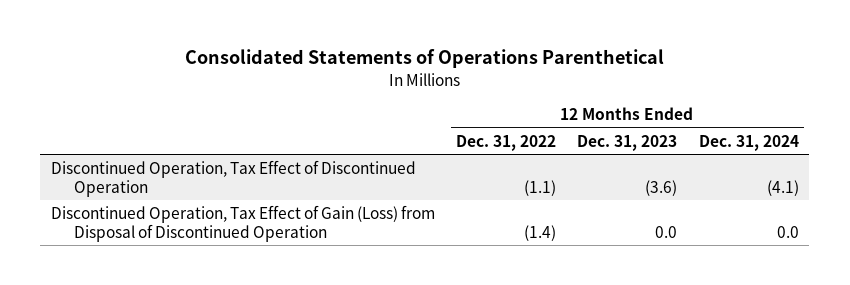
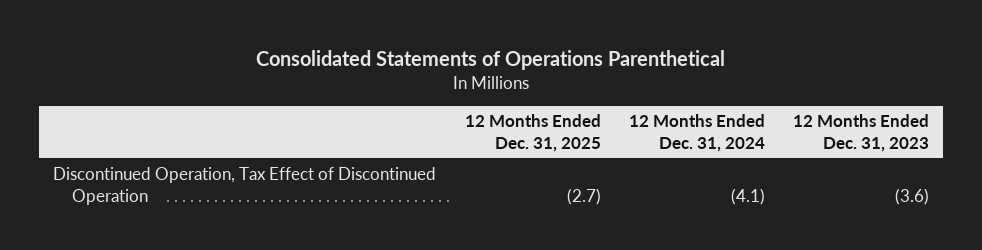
- | 12 Months Ended Dec. 31, 2022 | 12 Months Ended Dec. 31, 2023 | 12 Months Ended Dec. 31, 2024
+ | 12 Months Ended Dec. 31, 2025 | 12 Months Ended Dec. 31, 2024 | 12 Months Ended Dec. 31, 2023
- Discontinued Operation, Tax Effect of Gain (Loss) from Disposal of Discontinued Operation | (1.4) | 0.0 | 0.0

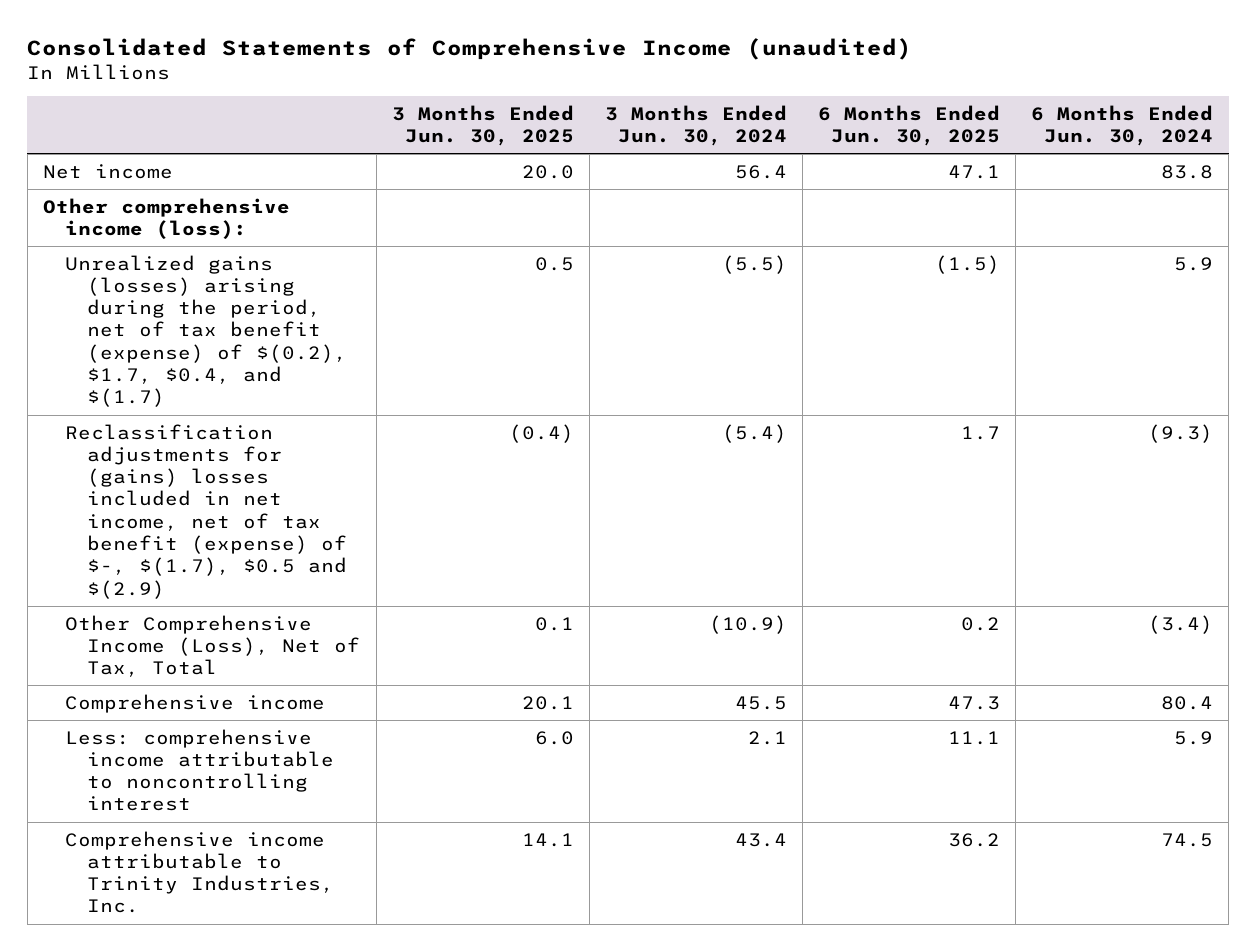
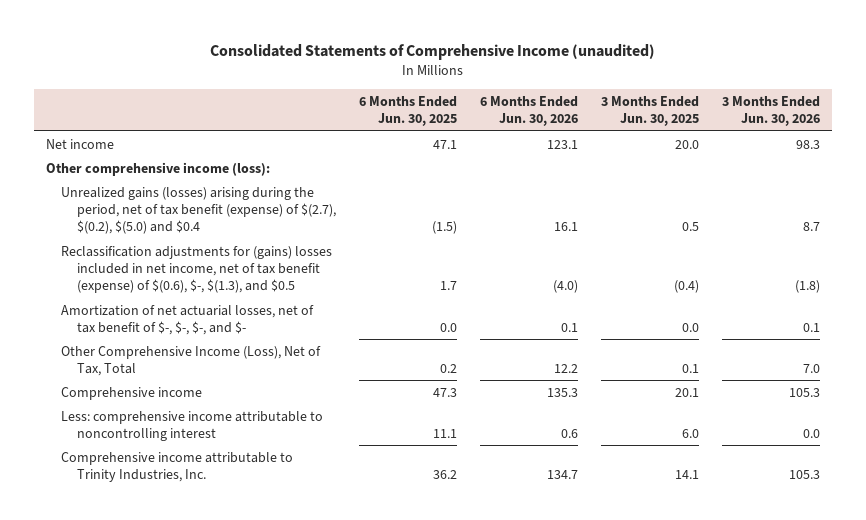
- | 3 Months Ended Jun. 30, 2025 | 3 Months Ended Jun. 30, 2024 | 6 Months Ended Jun. 30, 2025 | 6 Months Ended Jun. 30, 2024
+ | 6 Months Ended Jun. 30, 2025 | 6 Months Ended Jun. 30, 2026 | 3 Months Ended Jun. 30, 2025 | 3 Months Ended Jun. 30, 2026
- Unrealized gains (losses) arising during the period, net of tax benefit (expense) of $(0.2), $1.7, $0.4, and $(1.7) | 0.5 | (5.5) | (1.5) | 5.9
- Reclassification adjustments for (gains) losses included in net income, net of tax benefit (expense) of $-, $(1.7), $0.5 and $(2.9) | (0.4) | (5.4) | 1.7 | (9.3)
+ Unrealized gains (losses) arising during the period, net of tax benefit (expense) of $(2.7), $(0.2), $(5.0) and $0.4 | (1.5) | 16.1 | 0.5 | 8.7
+ Reclassification adjustments for (gains) losses included in net income, net of tax benefit (expense) of $(0.6), $-, $(1.3), and $0.5 | 1.7 | (4.0) | (0.4) | (1.8)
+ Amortization of net actuarial losses, net of tax benefit of $-, $-, $-, and $- | 0.0 | 0.1 | 0.0 | 0.1

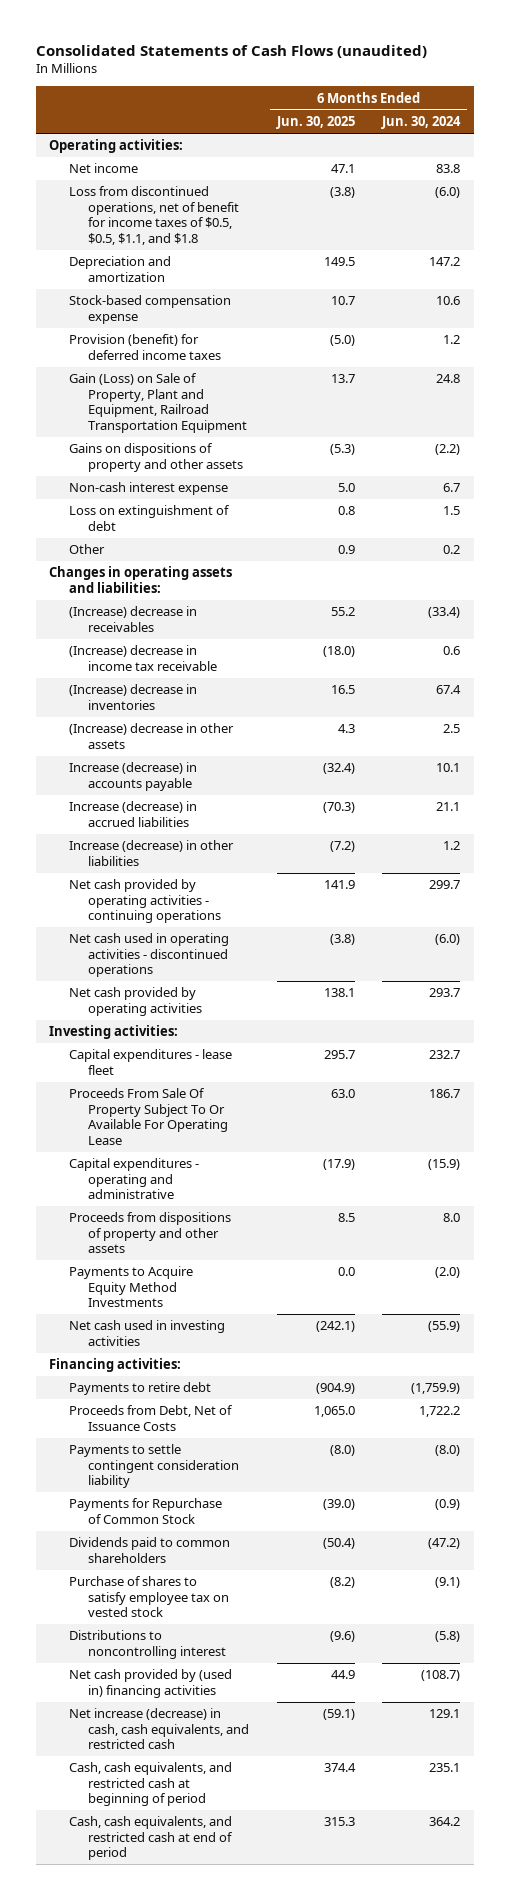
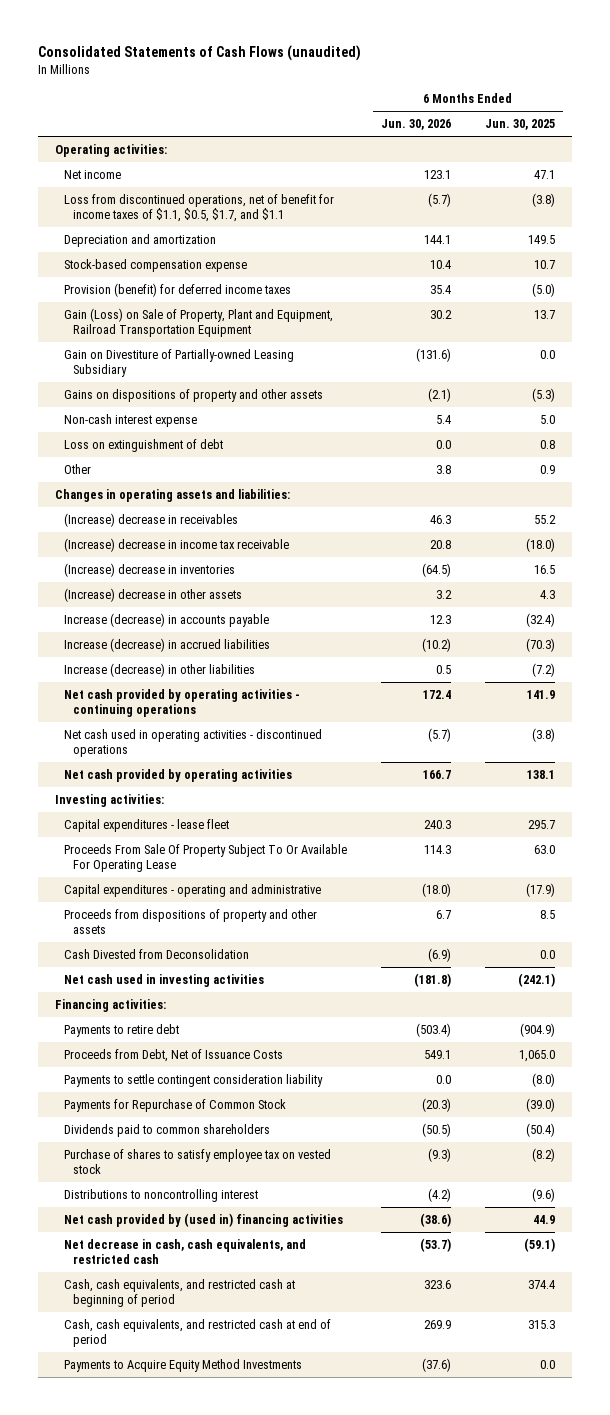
- | 6 Months Ended Jun. 30, 2025 | 6 Months Ended Jun. 30, 2024
+ | 6 Months Ended Jun. 30, 2026 | 6 Months Ended Jun. 30, 2025
- Loss from discontinued operations, net of benefit for income taxes of $0.5, $0.5, $1.1, and $1.8 | (3.8) | (6.0)
+ Loss from discontinued operations, net of benefit for income taxes of $1.1, $0.5, $1.7, and $1.1 | (5.7) | (3.8)
+ Gain on Divestiture of Partially-owned Leasing Subsidiary | (131.6) | 0.0
+ Cash Divested from Deconsolidation | (6.9) | 0.0
- Net increase (decrease) in cash, cash equivalents, and restricted cash | (59.1) | 129.1
+ Net decrease in cash, cash equivalents, and restricted cash | (53.7) | (59.1)
moved down: Payments to Acquire Equity Method Investments | (37.6) | 0.0

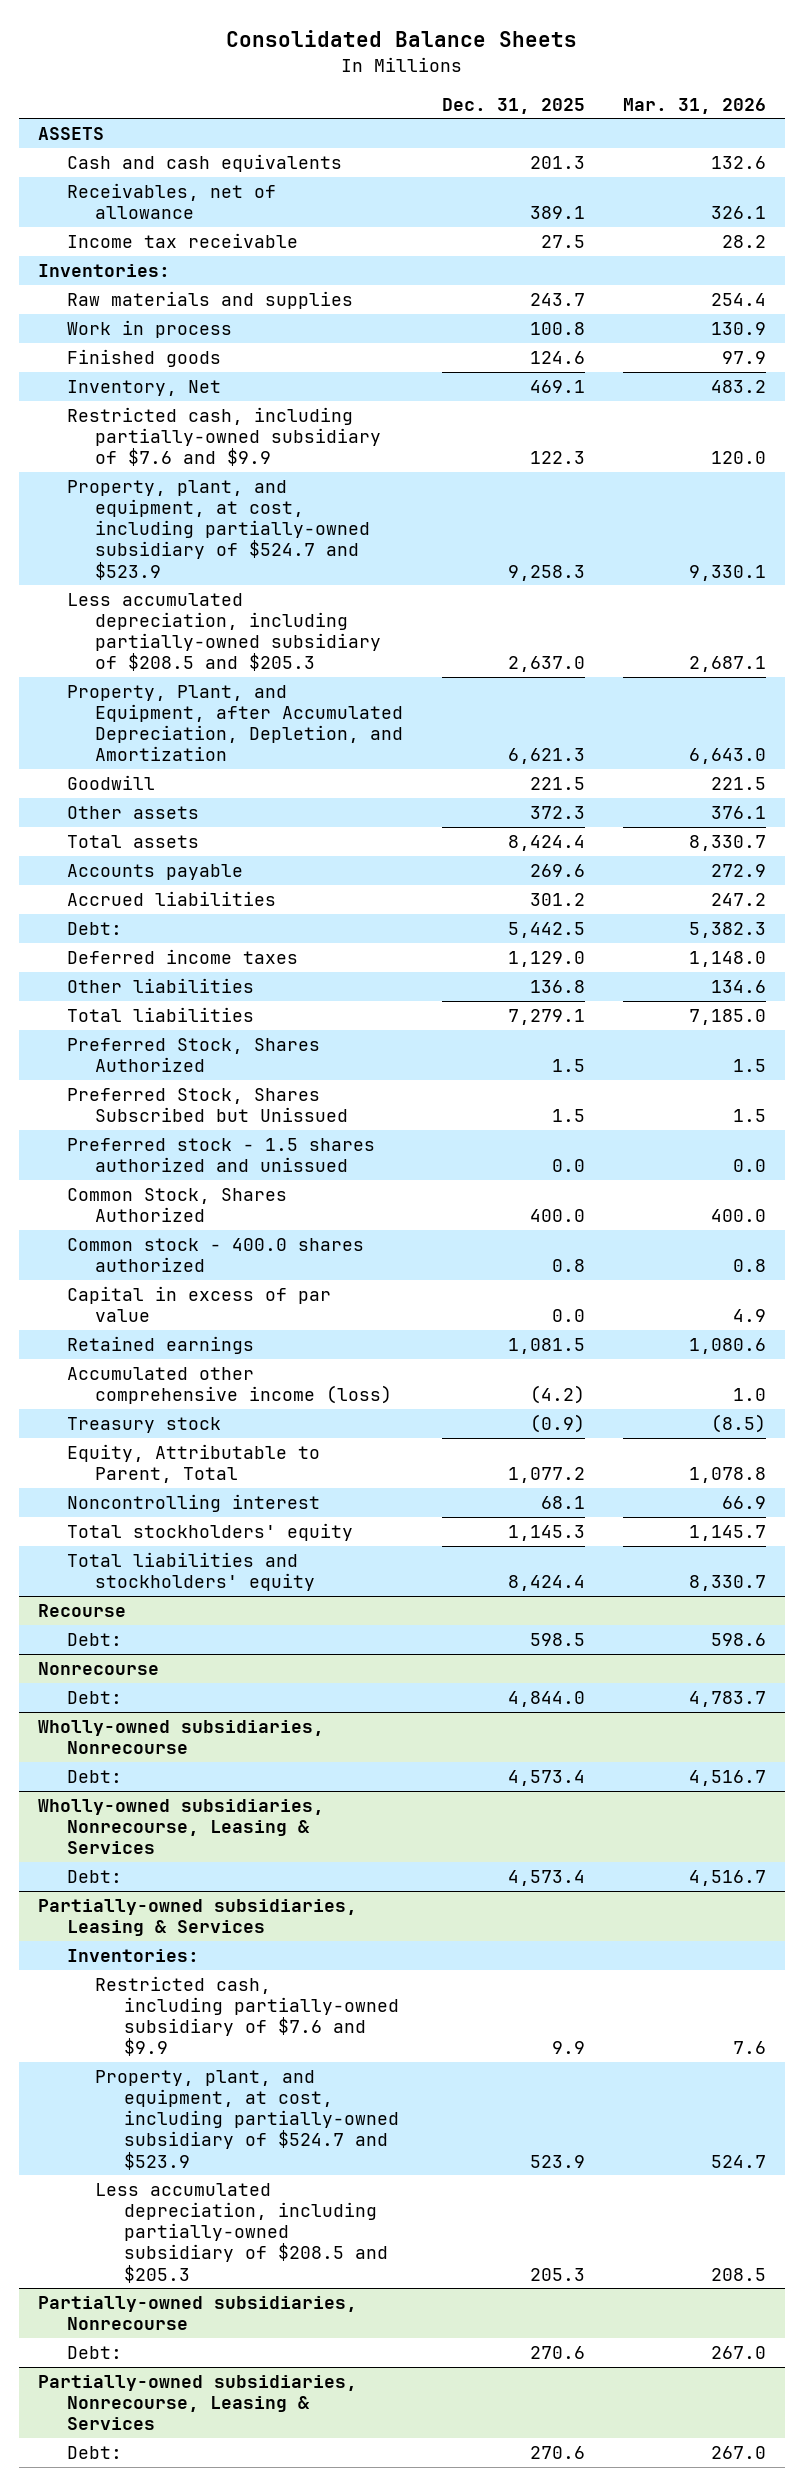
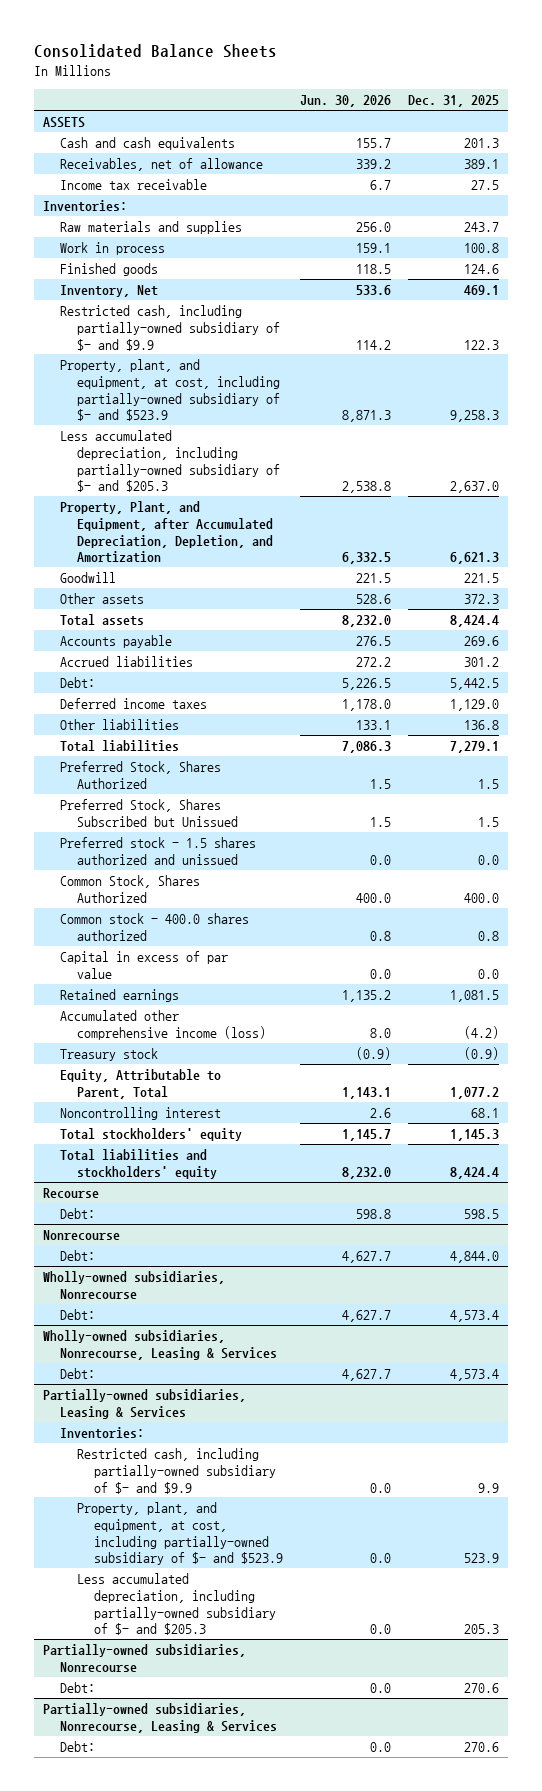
- | Dec. 31, 2025 | Mar. 31, 2026
+ | Jun. 30, 2026 | Dec. 31, 2025
- Restricted cash, including partially-owned subsidiary of $7.6 and $9.9 | 122.3 | 120.0
- Property, plant, and equipment, at cost, including partially-owned subsidiary of $524.7 and $523.9 | 9,258.3 | 9,330.1
- Less accumulated depreciation, including partially-owned subsidiary of $208.5 and $205.3 | 2,637.0 | 2,687.1
+ Restricted cash, including partially-owned subsidiary of $- and $9.9 | 114.2 | 122.3
+ Property, plant, and equipment, at cost, including partially-owned subsidiary of $- and $523.9 | 8,871.3 | 9,258.3
+ Less accumulated depreciation, including partially-owned subsidiary of $- and $205.3 | 2,538.8 | 2,637.0
@ Partially-owned subsidiaries, Leasing & Services
- Restricted cash, including partially-owned subsidiary of $7.6 and $9.9 | 9.9 | 7.6
- Property, plant, and equipment, at cost, including partially-owned subsidiary of $524.7 and $523.9 | 523.9 | 524.7
- Less accumulated depreciation, including partially-owned subsidiary of $208.5 and $205.3 | 205.3 | 208.5
+ Restricted cash, including partially-owned subsidiary of $- and $9.9 | 0.0 | 9.9
+ Property, plant, and equipment, at cost, including partially-owned subsidiary of $- and $523.9 | 0.0 | 523.9
+ Less accumulated depreciation, including partially-owned subsidiary of $- and $205.3 | 0.0 | 205.3

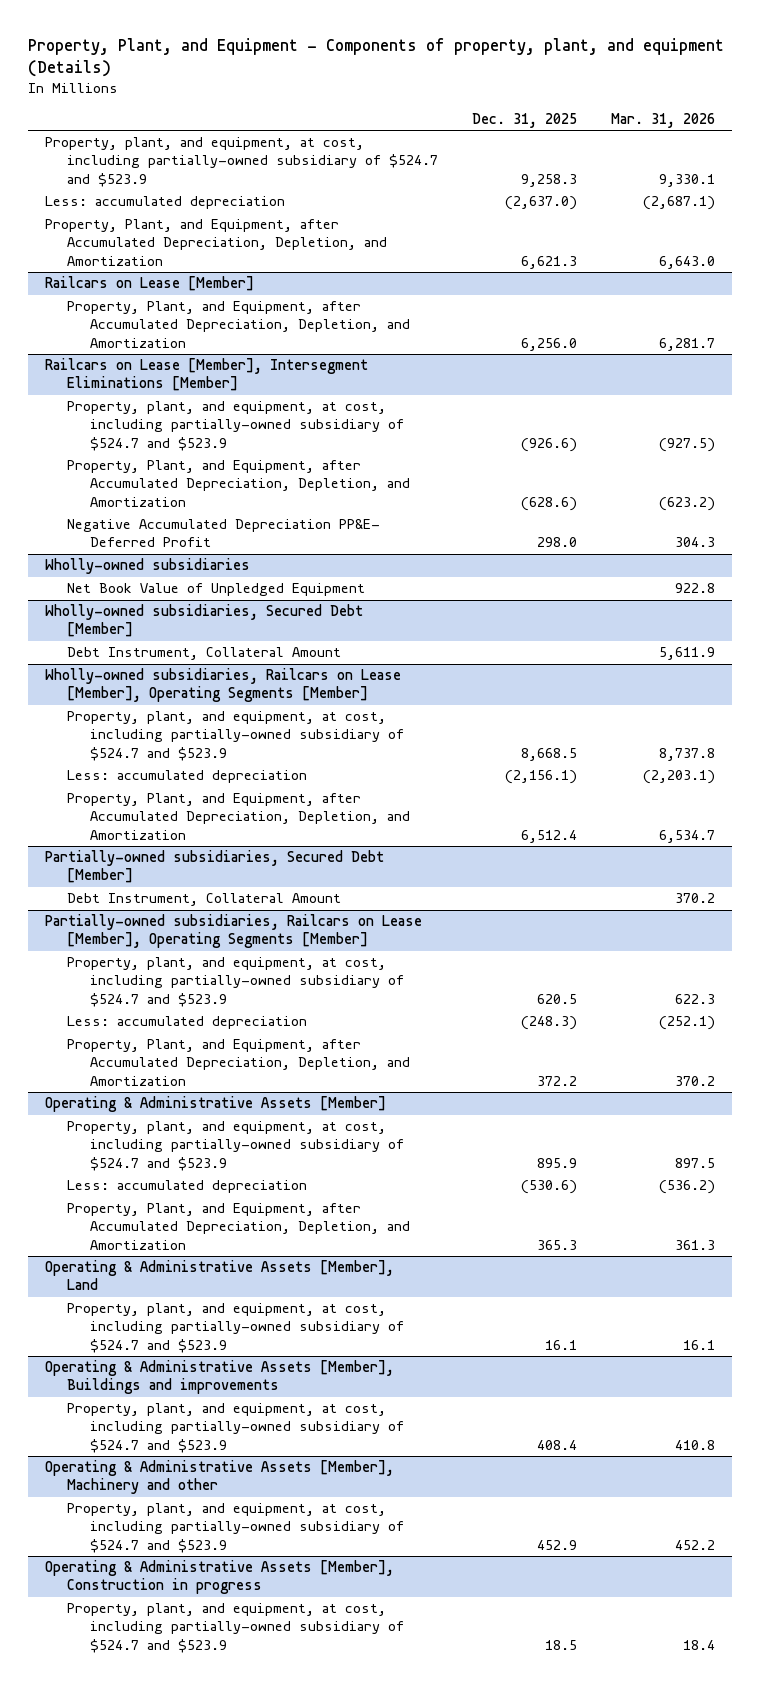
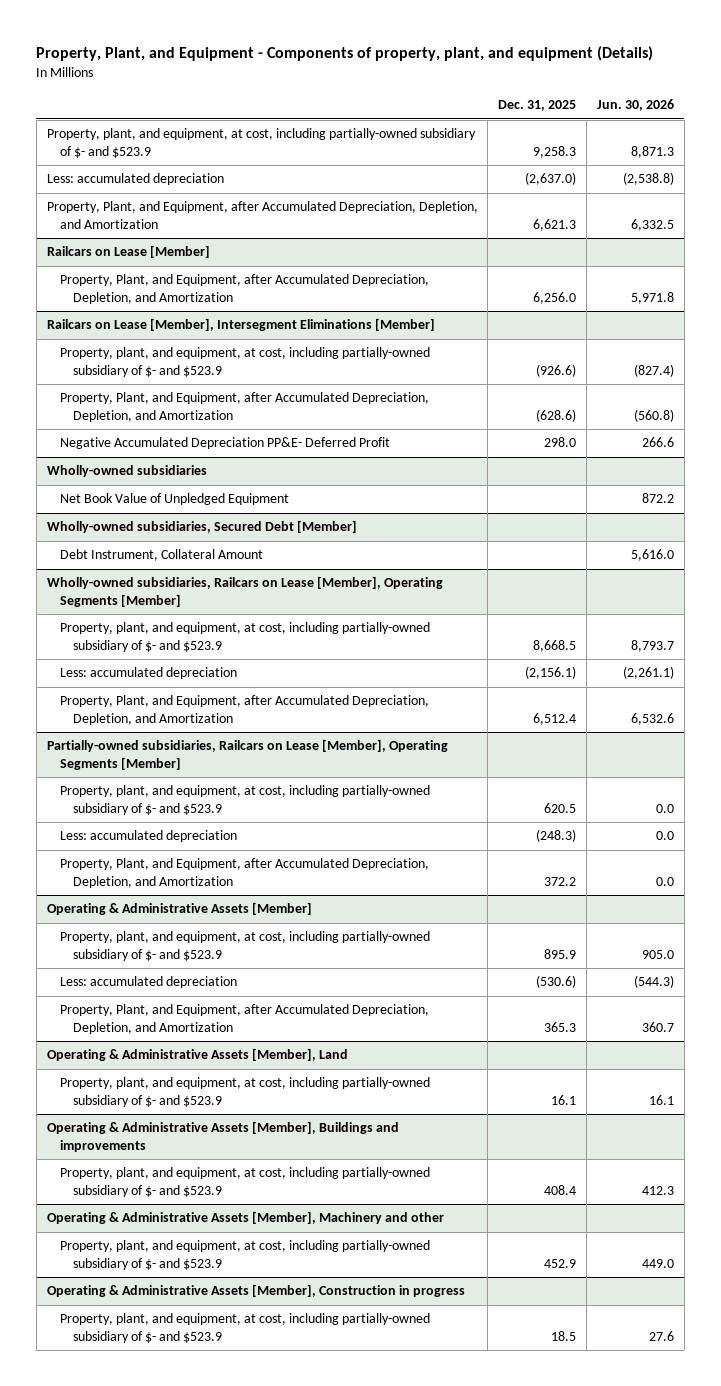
- | Dec. 31, 2025 | Mar. 31, 2026
+ | Dec. 31, 2025 | Jun. 30, 2026
- Property, plant, and equipment, at cost, including partially-owned subsidiary of $524.7 and $523.9 | 9,258.3 | 9,330.1
+ Property, plant, and equipment, at cost, including partially-owned subsidiary of $- and $523.9 | 9,258.3 | 8,871.3
@ Railcars on Lease [Member], Intersegment Eliminations [Member]
- Property, plant, and equipment, at cost, including partially-owned subsidiary of $524.7 and $523.9 | (926.6) | (927.5)
+ Property, plant, and equipment, at cost, including partially-owned subsidiary of $- and $523.9 | (926.6) | (827.4)
@ Wholly-owned subsidiaries, Railcars on Lease [Member], Operating Segments [Member]
- Property, plant, and equipment, at cost, including partially-owned subsidiary of $524.7 and $523.9 | 8,668.5 | 8,737.8
+ Property, plant, and equipment, at cost, including partially-owned subsidiary of $- and $523.9 | 8,668.5 | 8,793.7
- Partially-owned subsidiaries, Secured Debt [Member]
- Debt Instrument, Collateral Amount | | 370.2
@ Partially-owned subsidiaries, Railcars on Lease [Member], Operating Segments [Member]
- Property, plant, and equipment, at cost, including partially-owned subsidiary of $524.7 and $523.9 | 620.5 | 622.3
+ Property, plant, and equipment, at cost, including partially-owned subsidiary of $- and $523.9 | 620.5 | 0.0
@ Operating & Administrative Assets [Member]
- Property, plant, and equipment, at cost, including partially-owned subsidiary of $524.7 and $523.9 | 895.9 | 897.5
+ Property, plant, and equipment, at cost, including partially-owned subsidiary of $- and $523.9 | 895.9 | 905.0
@ Operating & Administrative Assets [Member], Land
- Property, plant, and equipment, at cost, including partially-owned subsidiary of $524.7 and $523.9 | 16.1 | 16.1
+ Property, plant, and equipment, at cost, including partially-owned subsidiary of $- and $523.9 | 16.1 | 16.1
@ Operating & Administrative Assets [Member], Buildings and improvements
- Property, plant, and equipment, at cost, including partially-owned subsidiary of $524.7 and $523.9 | 408.4 | 410.8
+ Property, plant, and equipment, at cost, including partially-owned subsidiary of $- and $523.9 | 408.4 | 412.3
@ Operating & Administrative Assets [Member], Machinery and other
- Property, plant, and equipment, at cost, including partially-owned subsidiary of $524.7 and $523.9 | 452.9 | 452.2
+ Property, plant, and equipment, at cost, including partially-owned subsidiary of $- and $523.9 | 452.9 | 449.0
@ Operating & Administrative Assets [Member], Construction in progress
- Property, plant, and equipment, at cost, including partially-owned subsidiary of $524.7 and $523.9 | 18.5 | 18.4
+ Property, plant, and equipment, at cost, including partially-owned subsidiary of $- and $523.9 | 18.5 | 27.6

